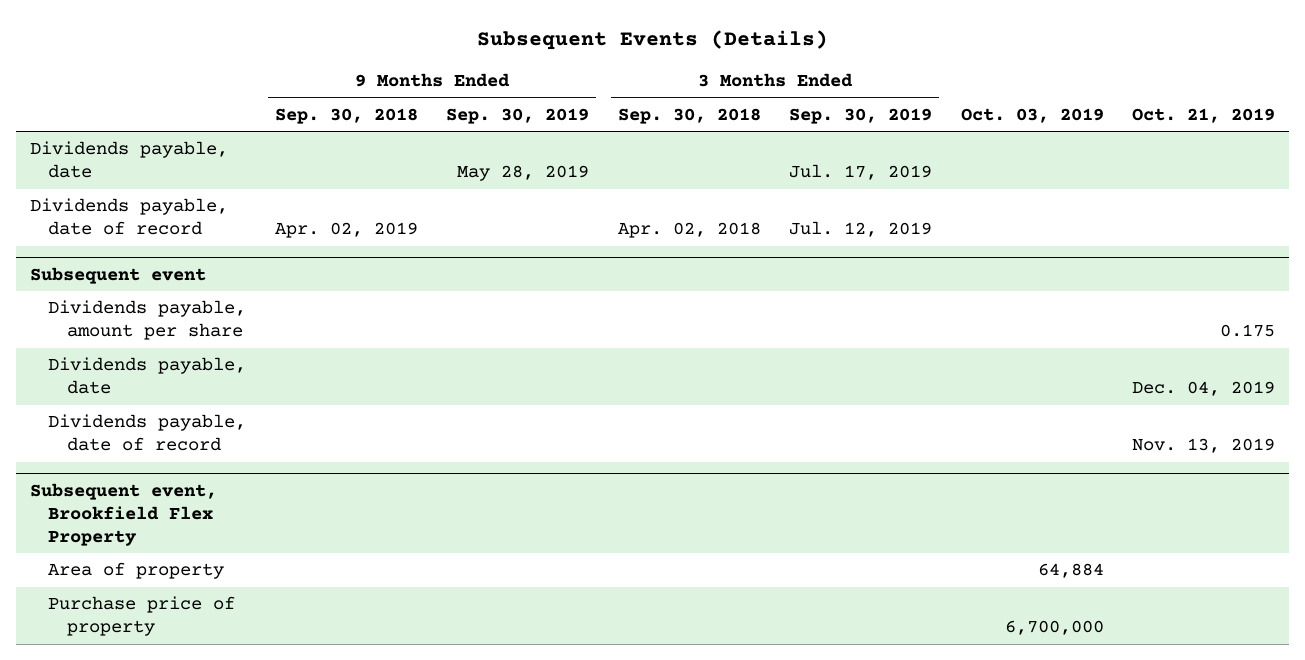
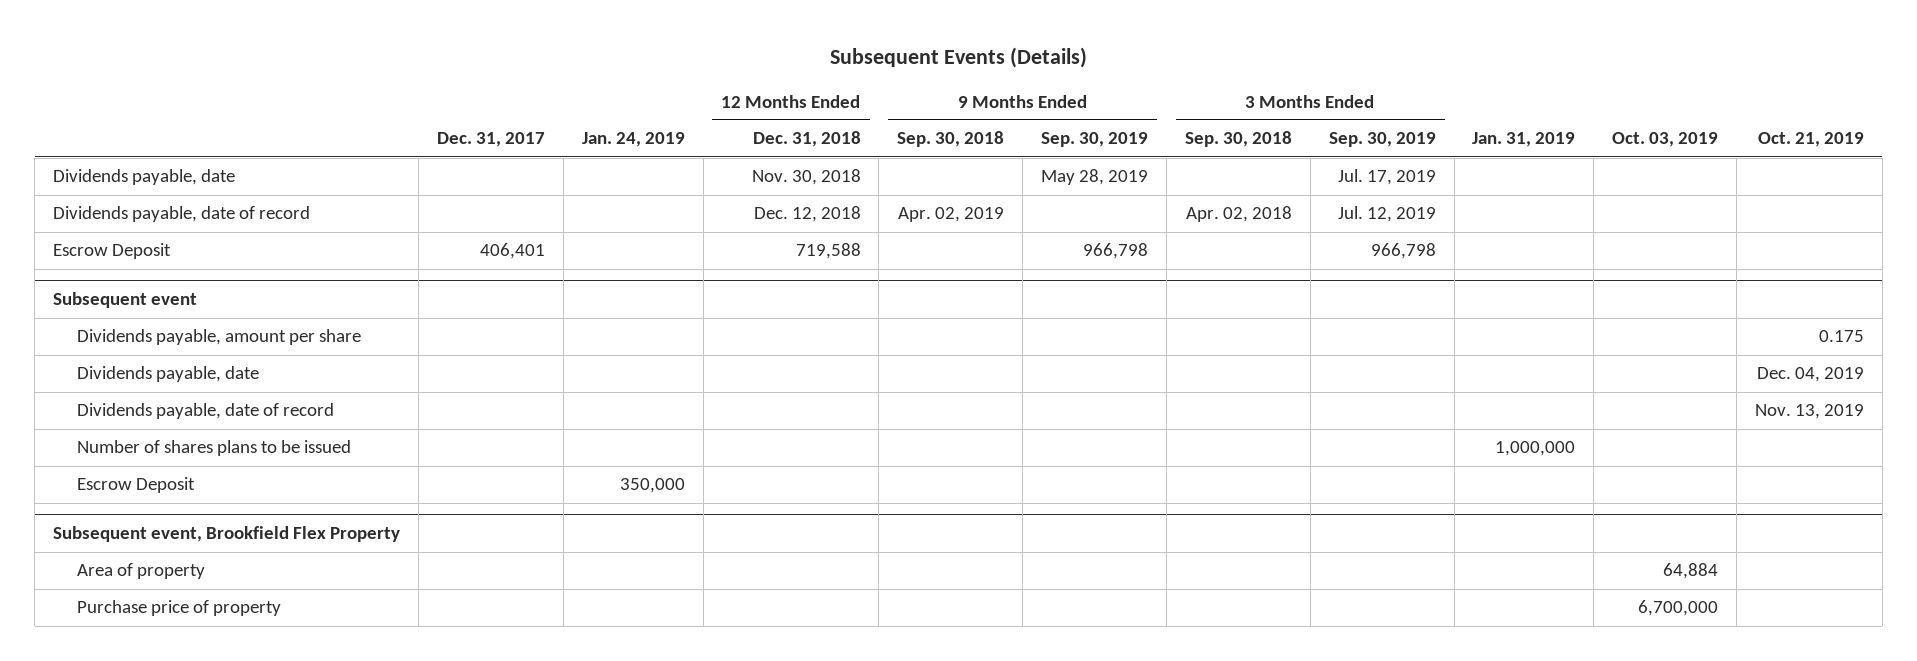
- | 9 Months Ended Sep. 30, 2018 | 9 Months Ended Sep. 30, 2019 | 3 Months Ended Sep. 30, 2018 | 3 Months Ended Sep. 30, 2019 | Oct. 03, 2019 | Oct. 21, 2019
+ | Dec. 31, 2017 | Jan. 24, 2019 | 12 Months Ended Dec. 31, 2018 | 9 Months Ended Sep. 30, 2018 | 9 Months Ended Sep. 30, 2019 | 3 Months Ended Sep. 30, 2018 | 3 Months Ended Sep. 30, 2019 | Jan. 31, 2019 | Oct. 03, 2019 | Oct. 21, 2019
+ Escrow Deposit | 406,401 | | 719,588 | | 966,798 | | 966,798 | | |
@ Subsequent event
+ Number of shares plans to be issued | | | | | | | | 1,000,000 | |
+ Escrow Deposit | | 350,000 | | | | | | | |

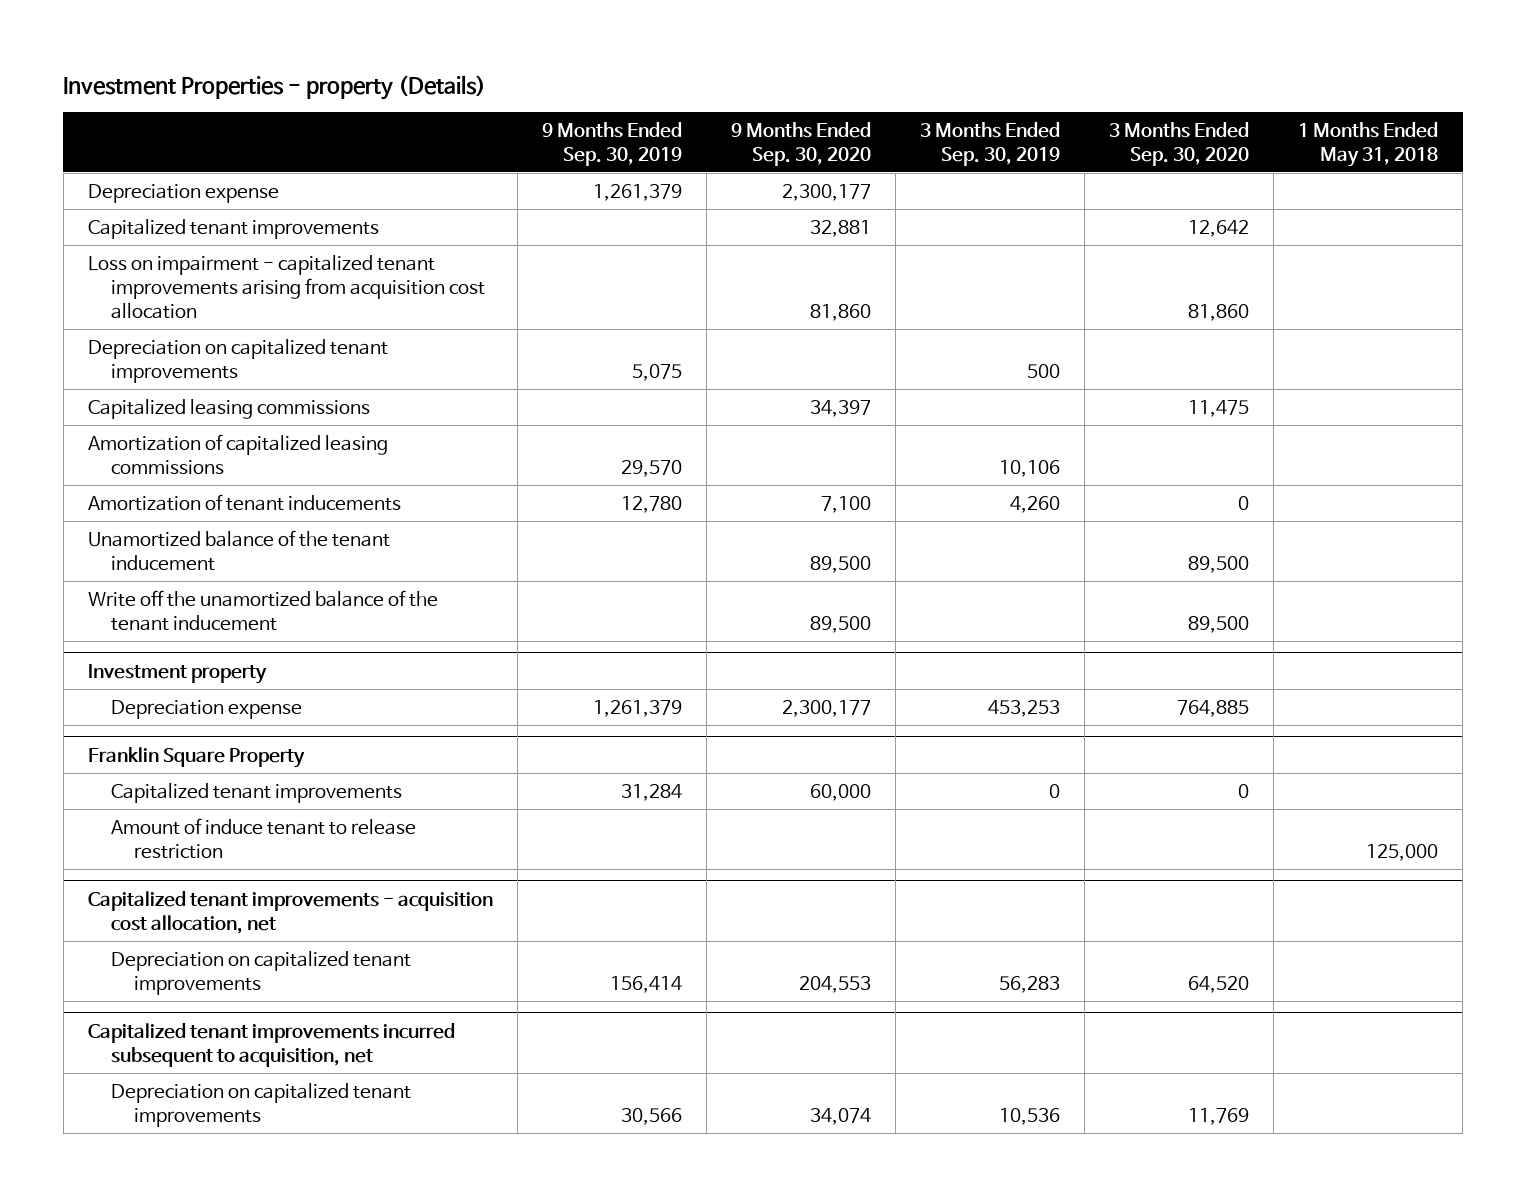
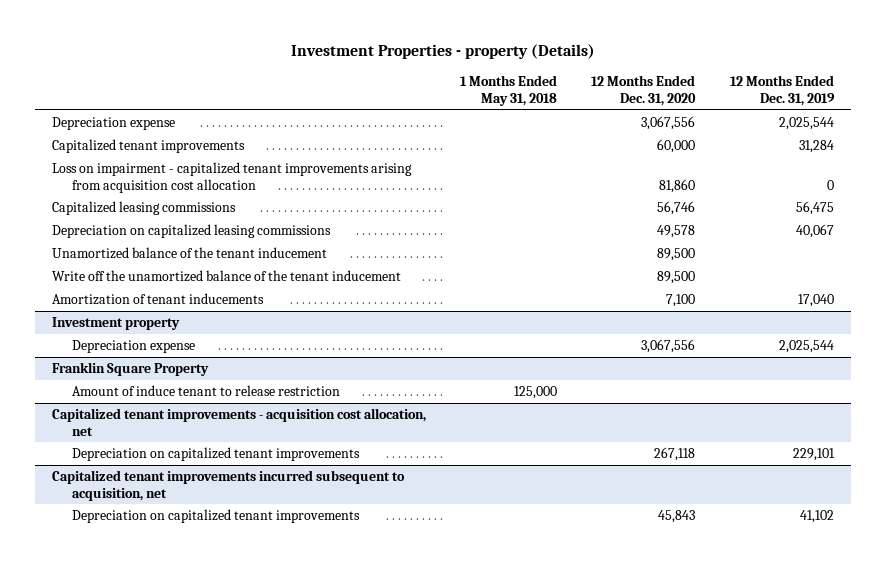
- | 9 Months Ended Sep. 30, 2019 | 9 Months Ended Sep. 30, 2020 | 3 Months Ended Sep. 30, 2019 | 3 Months Ended Sep. 30, 2020 | 1 Months Ended May 31, 2018
+ | 1 Months Ended May 31, 2018 | 12 Months Ended Dec. 31, 2020 | 12 Months Ended Dec. 31, 2019
- Depreciation on capitalized tenant improvements | 5,075 | | 500 | |
- Amortization of capitalized leasing commissions | 29,570 | | 10,106 | |
+ Depreciation on capitalized leasing commissions | | 49,578 | 40,067
moved down: Amortization of tenant inducements | | 7,100 | 17,040
@ Franklin Square Property
- Capitalized tenant improvements | 31,284 | 60,000 | 0 | 0 |

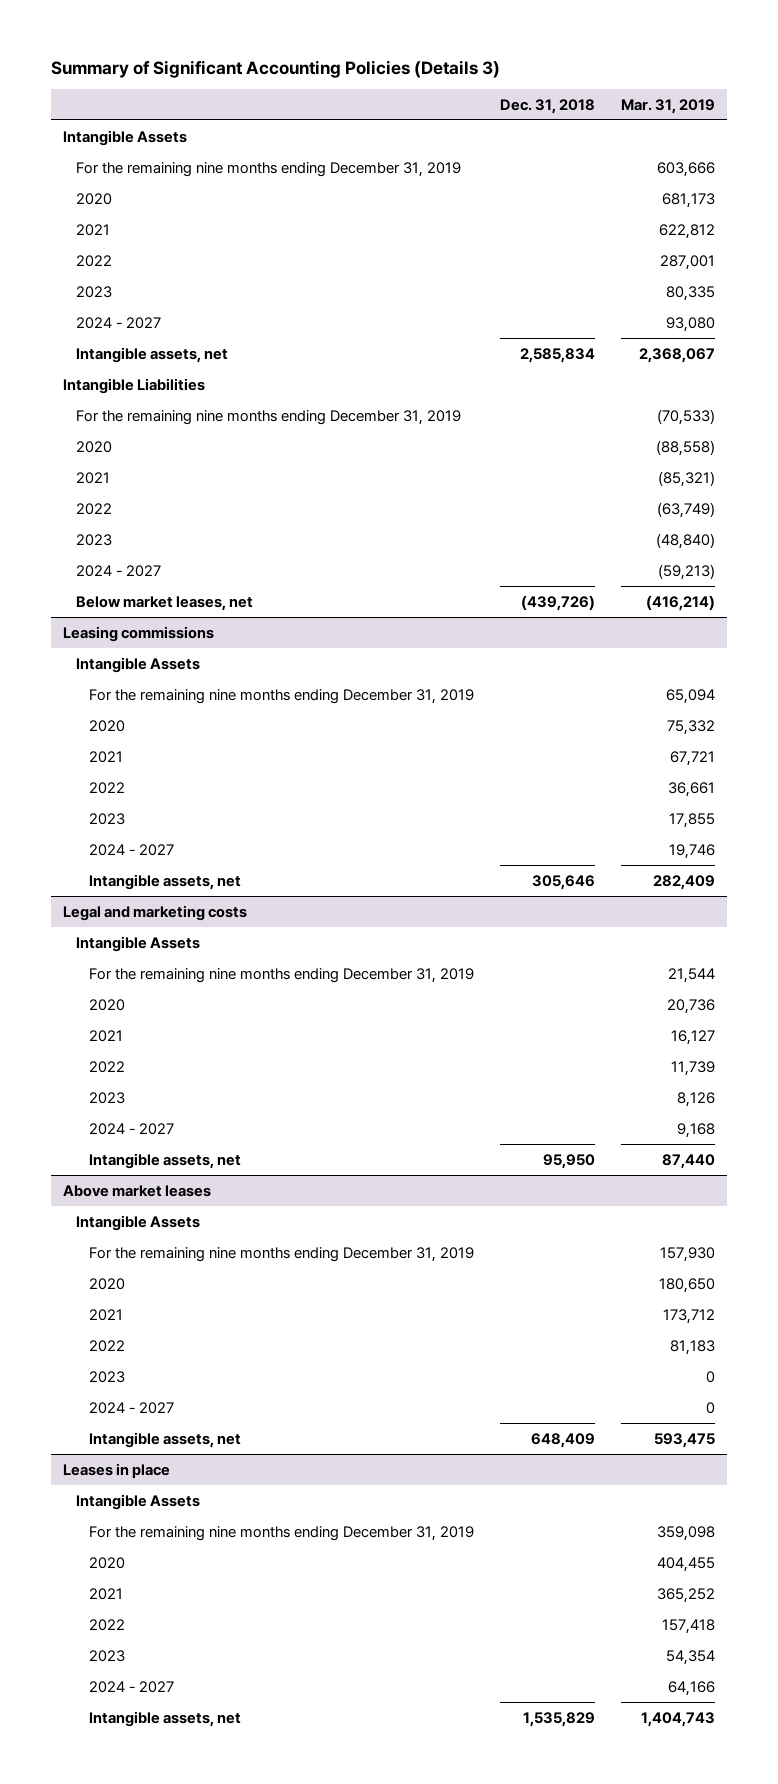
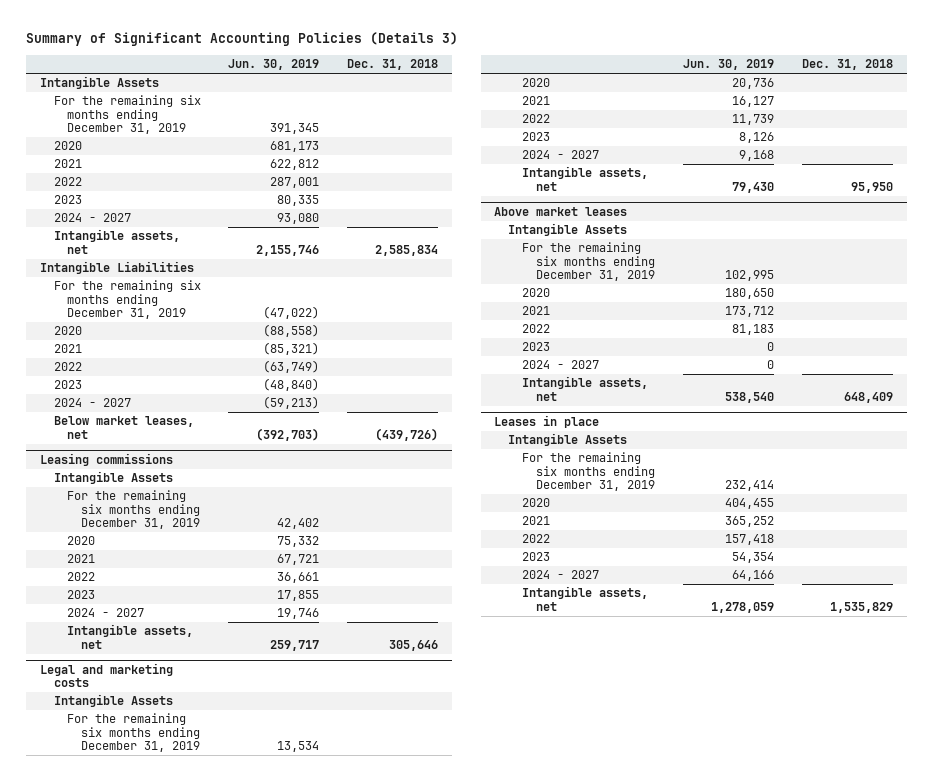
- | Dec. 31, 2018 | Mar. 31, 2019
+ | Jun. 30, 2019 | Dec. 31, 2018
- For the remaining nine months ending December 31, 2019 | | 603,666
+ For the remaining six months ending December 31, 2019 | 391,345 |
- For the remaining nine months ending December 31, 2019 | | (70,533)
+ For the remaining six months ending December 31, 2019 | (47,022) |
@ Leasing commissions
- For the remaining nine months ending December 31, 2019 | | 65,094
+ For the remaining six months ending December 31, 2019 | 42,402 |
@ Legal and marketing costs
- For the remaining nine months ending December 31, 2019 | | 21,544
+ For the remaining six months ending December 31, 2019 | 13,534 |
@ Above market leases
- For the remaining nine months ending December 31, 2019 | | 157,930
+ For the remaining six months ending December 31, 2019 | 102,995 |
@ Leases in place
- For the remaining nine months ending December 31, 2019 | | 359,098
+ For the remaining six months ending December 31, 2019 | 232,414 |

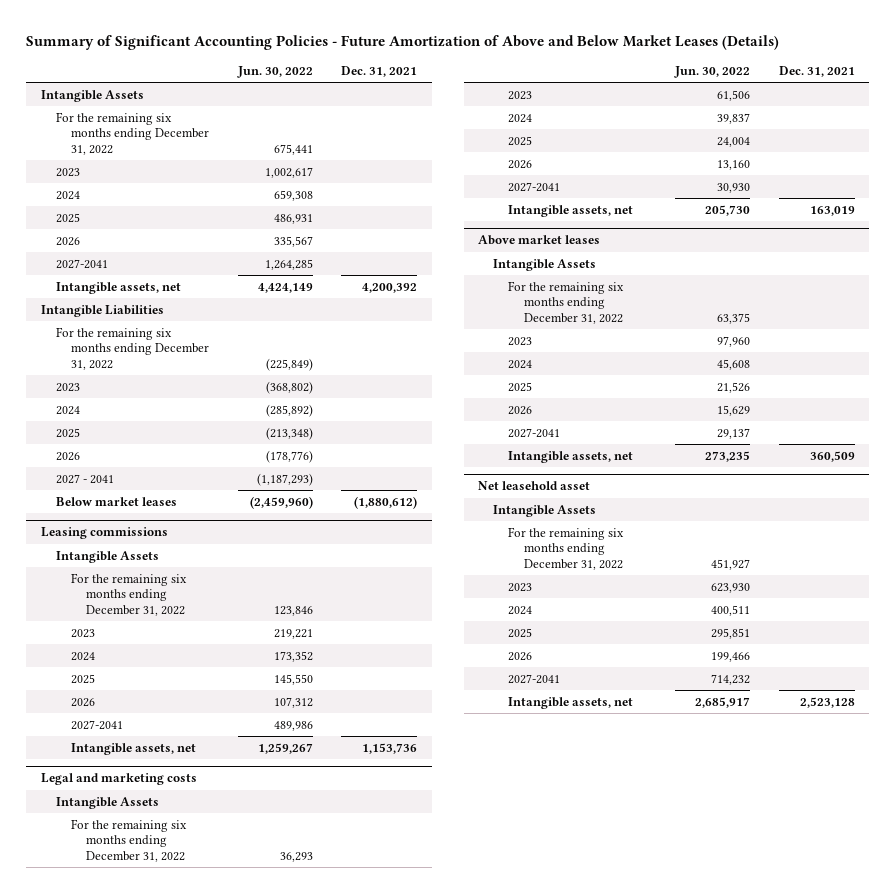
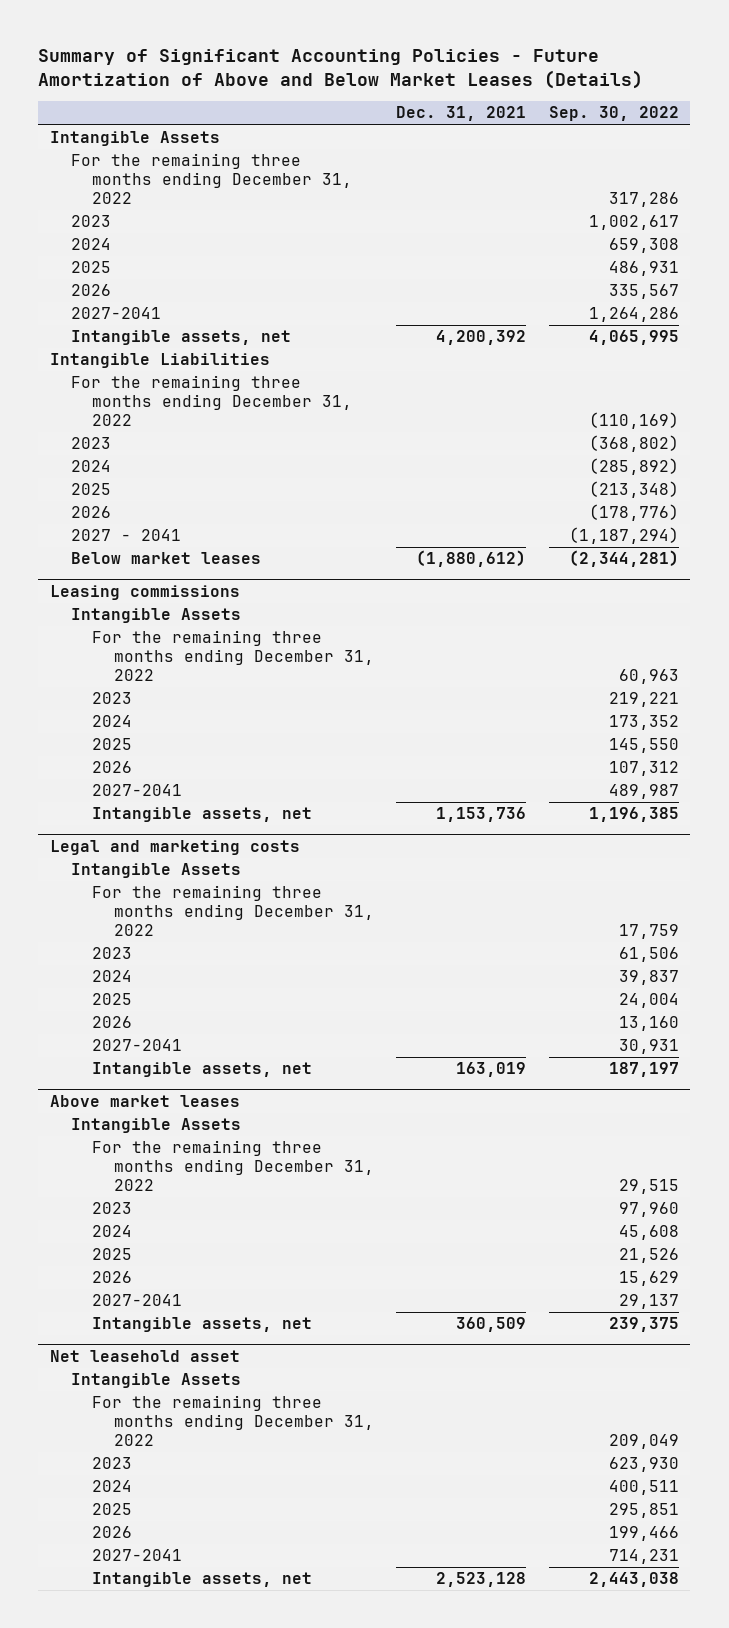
- | Jun. 30, 2022 | Dec. 31, 2021
+ | Dec. 31, 2021 | Sep. 30, 2022
- For the remaining six months ending December 31, 2022 | 675,441 |
+ For the remaining three months ending December 31, 2022 | | 317,286
- For the remaining six months ending December 31, 2022 | (225,849) |
+ For the remaining three months ending December 31, 2022 | | (110,169)
@ Leasing commissions
- For the remaining six months ending December 31, 2022 | 123,846 |
+ For the remaining three months ending December 31, 2022 | | 60,963
@ Legal and marketing costs
- For the remaining six months ending December 31, 2022 | 36,293 |
+ For the remaining three months ending December 31, 2022 | | 17,759
@ Above market leases
- For the remaining six months ending December 31, 2022 | 63,375 |
+ For the remaining three months ending December 31, 2022 | | 29,515
@ Net leasehold asset
- For the remaining six months ending December 31, 2022 | 451,927 |
+ For the remaining three months ending December 31, 2022 | | 209,049

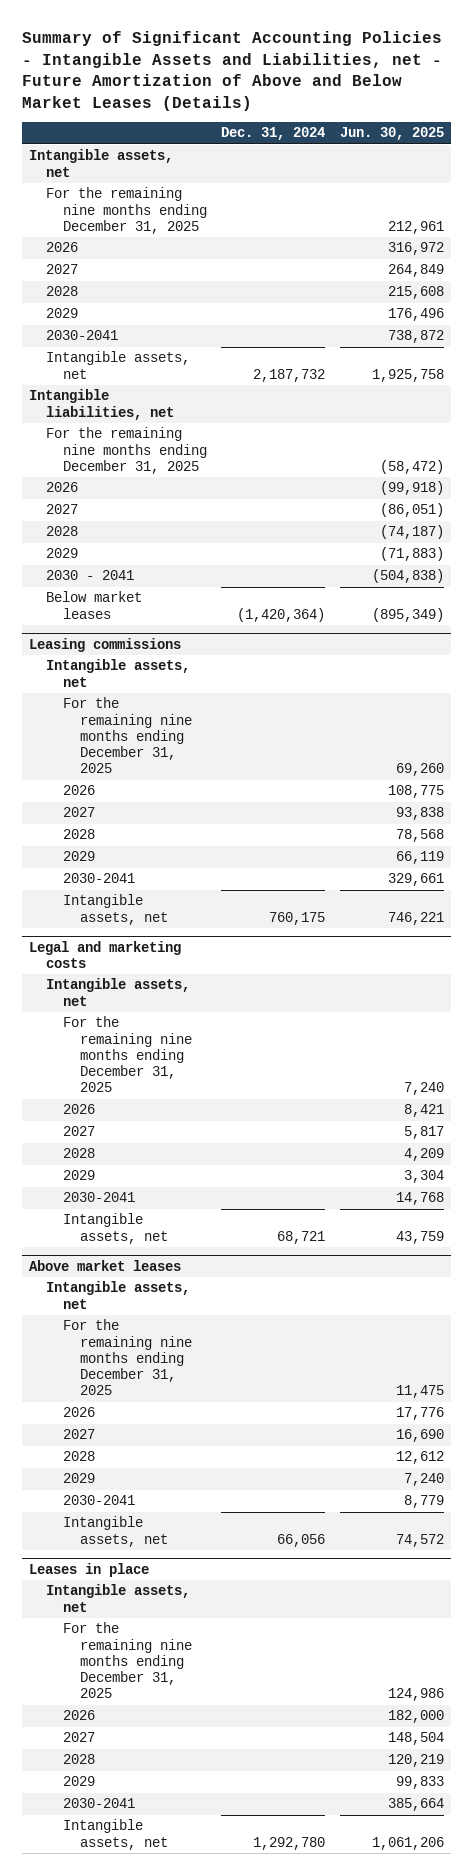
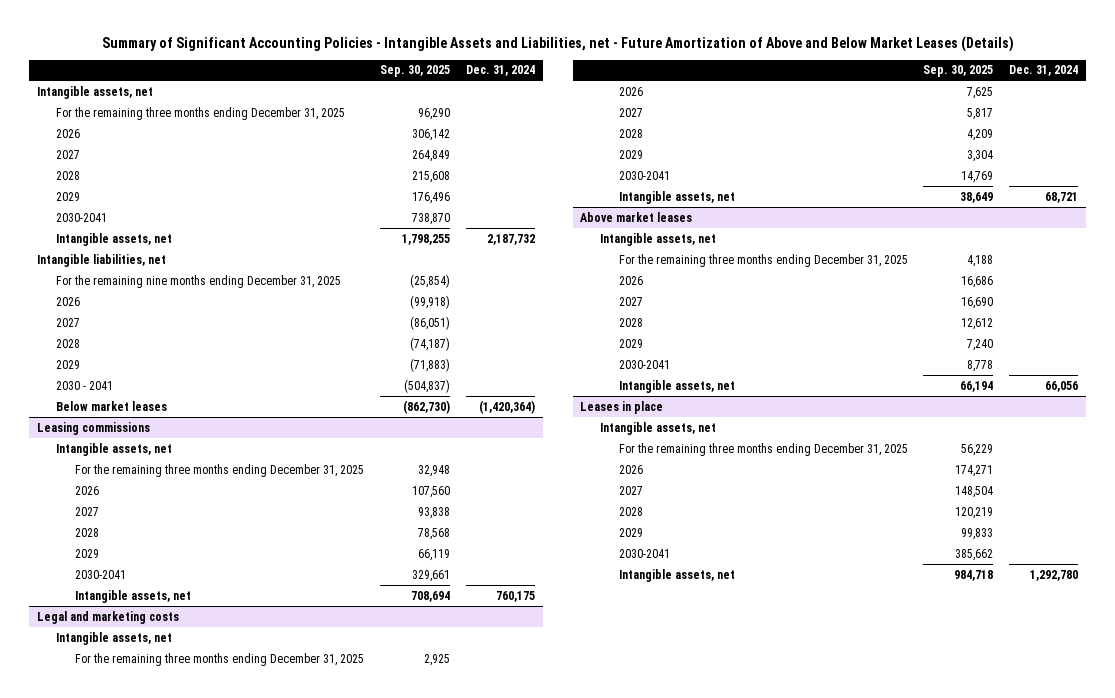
- | Dec. 31, 2024 | Jun. 30, 2025
+ | Sep. 30, 2025 | Dec. 31, 2024
- For the remaining nine months ending December 31, 2025 | | 212,961
+ For the remaining three months ending December 31, 2025 | 96,290 |
@ Leasing commissions
- For the remaining nine months ending December 31, 2025 | | 69,260
+ For the remaining three months ending December 31, 2025 | 32,948 |
@ Legal and marketing costs
- For the remaining nine months ending December 31, 2025 | | 7,240
+ For the remaining three months ending December 31, 2025 | 2,925 |
@ Above market leases
- For the remaining nine months ending December 31, 2025 | | 11,475
+ For the remaining three months ending December 31, 2025 | 4,188 |
@ Leases in place
- For the remaining nine months ending December 31, 2025 | | 124,986
+ For the remaining three months ending December 31, 2025 | 56,229 |

